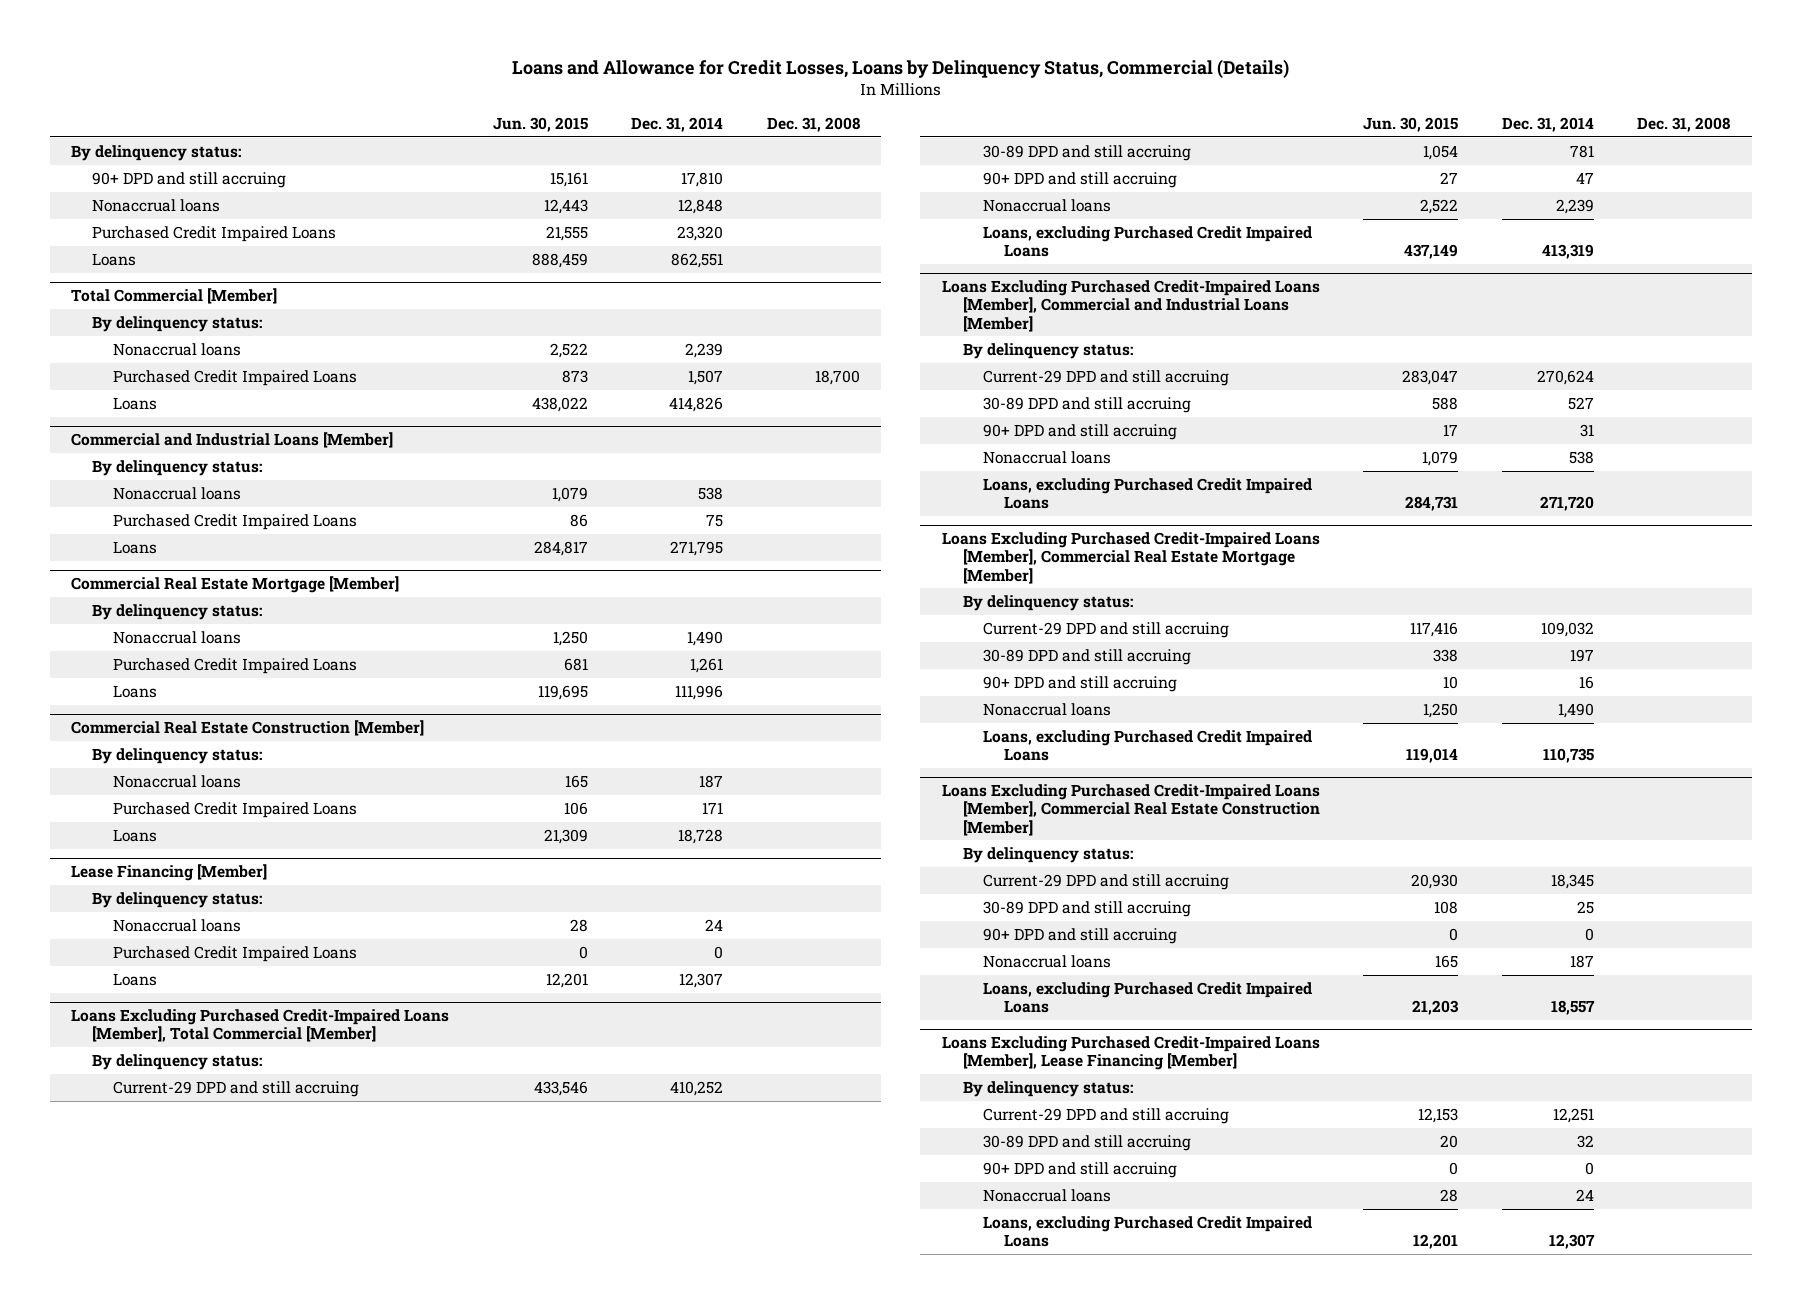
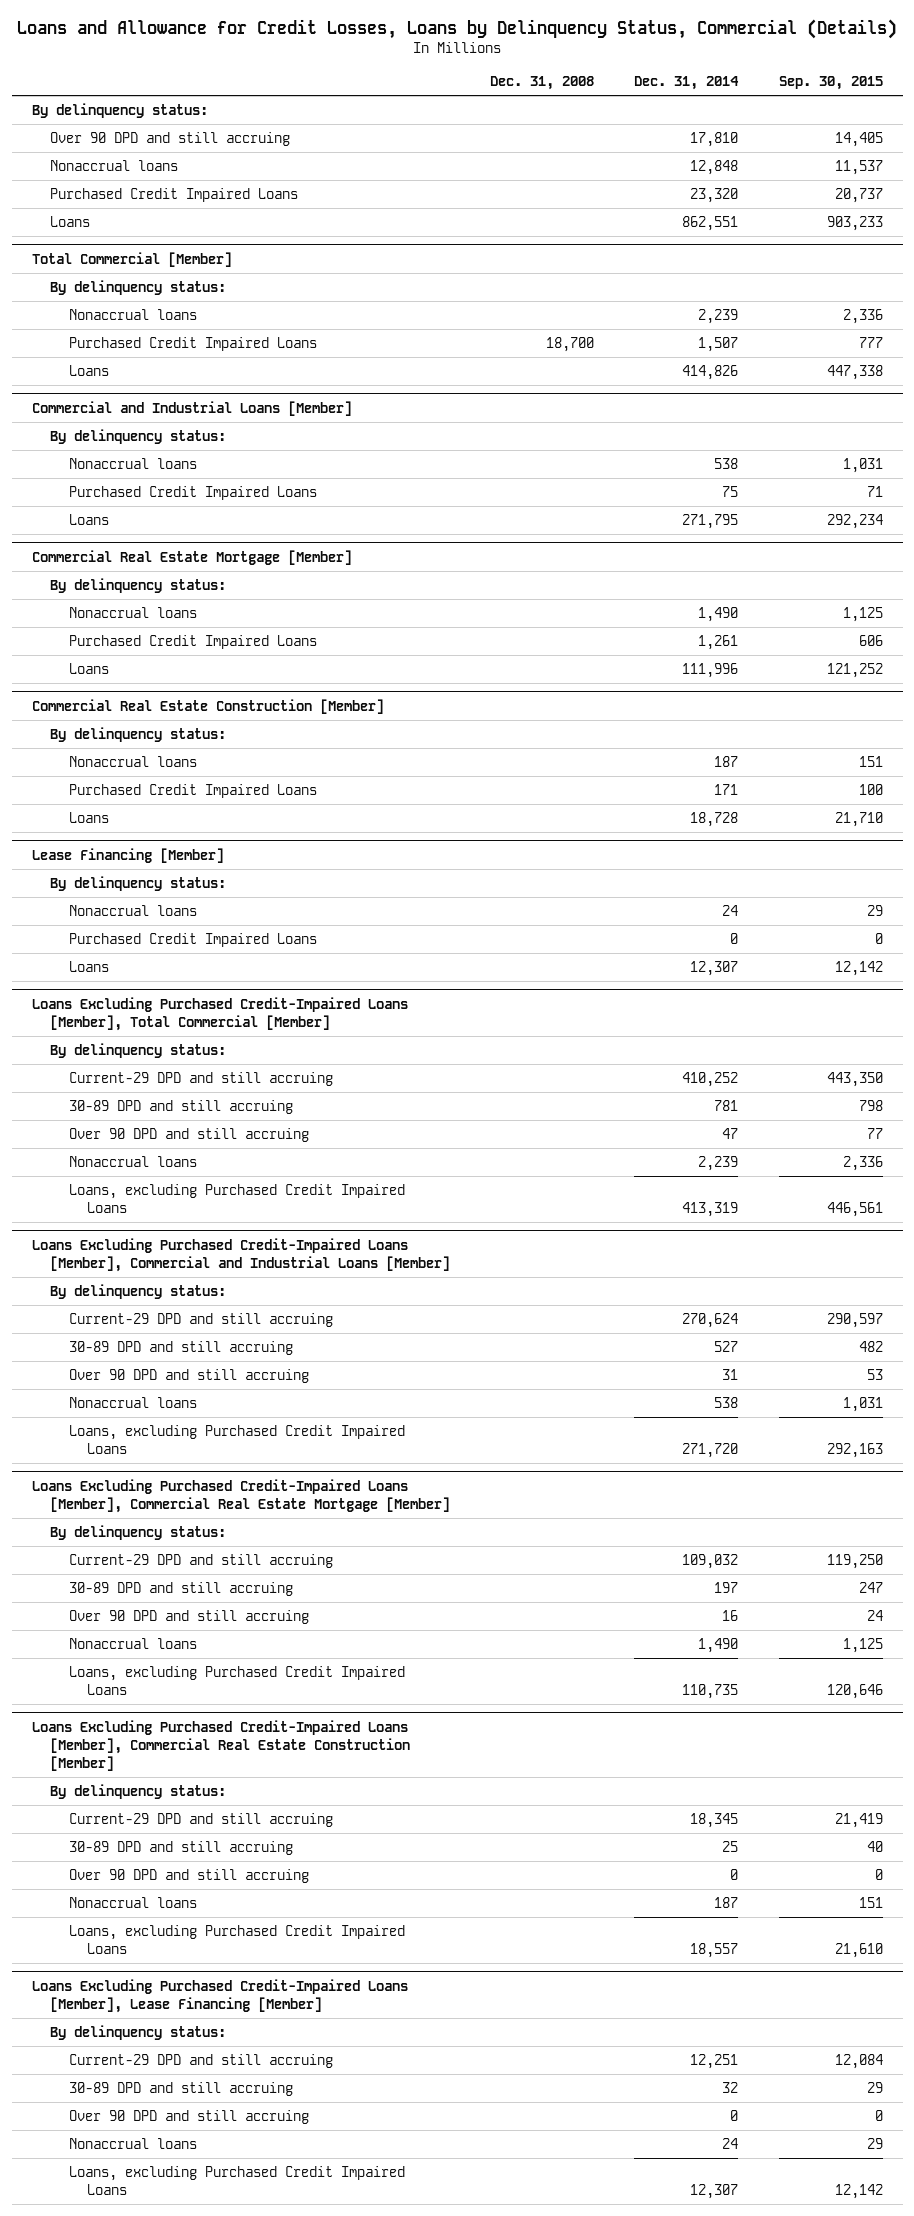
- | Jun. 30, 2015 | Dec. 31, 2014 | Dec. 31, 2008
+ | Dec. 31, 2008 | Dec. 31, 2014 | Sep. 30, 2015
- 90+ DPD and still accruing | 15,161 | 17,810 |
+ Over 90 DPD and still accruing | | 17,810 | 14,405
@ Loans Excluding Purchased Credit-Impaired Loans [Member], Total Commercial [Member]
- 90+ DPD and still accruing | 27 | 47 |
+ Over 90 DPD and still accruing | | 47 | 77
@ Loans Excluding Purchased Credit-Impaired Loans [Member], Commercial and Industrial Loans [Member]
- 90+ DPD and still accruing | 17 | 31 |
+ Over 90 DPD and still accruing | | 31 | 53
@ Loans Excluding Purchased Credit-Impaired Loans [Member], Commercial Real Estate Mortgage [Member]
- 90+ DPD and still accruing | 10 | 16 |
+ Over 90 DPD and still accruing | | 16 | 24
@ Loans Excluding Purchased Credit-Impaired Loans [Member], Commercial Real Estate Construction [Member]
- 90+ DPD and still accruing | 0 | 0 |
+ Over 90 DPD and still accruing | | 0 | 0
@ Loans Excluding Purchased Credit-Impaired Loans [Member], Lease Financing [Member]
- 90+ DPD and still accruing | 0 | 0 |
+ Over 90 DPD and still accruing | | 0 | 0

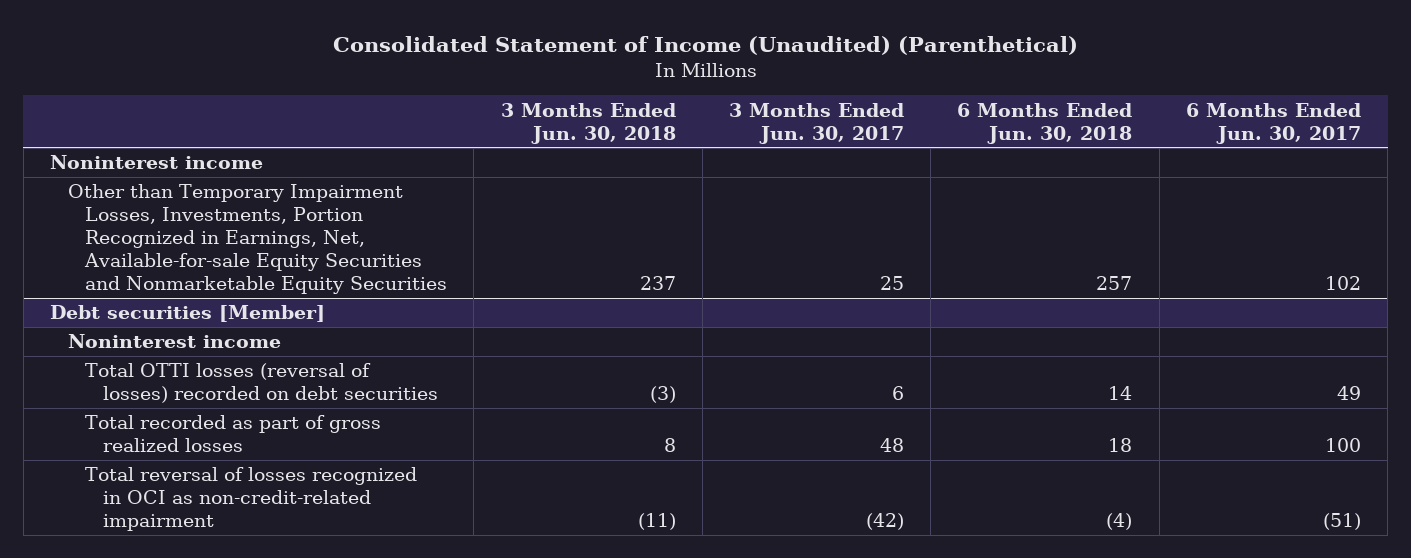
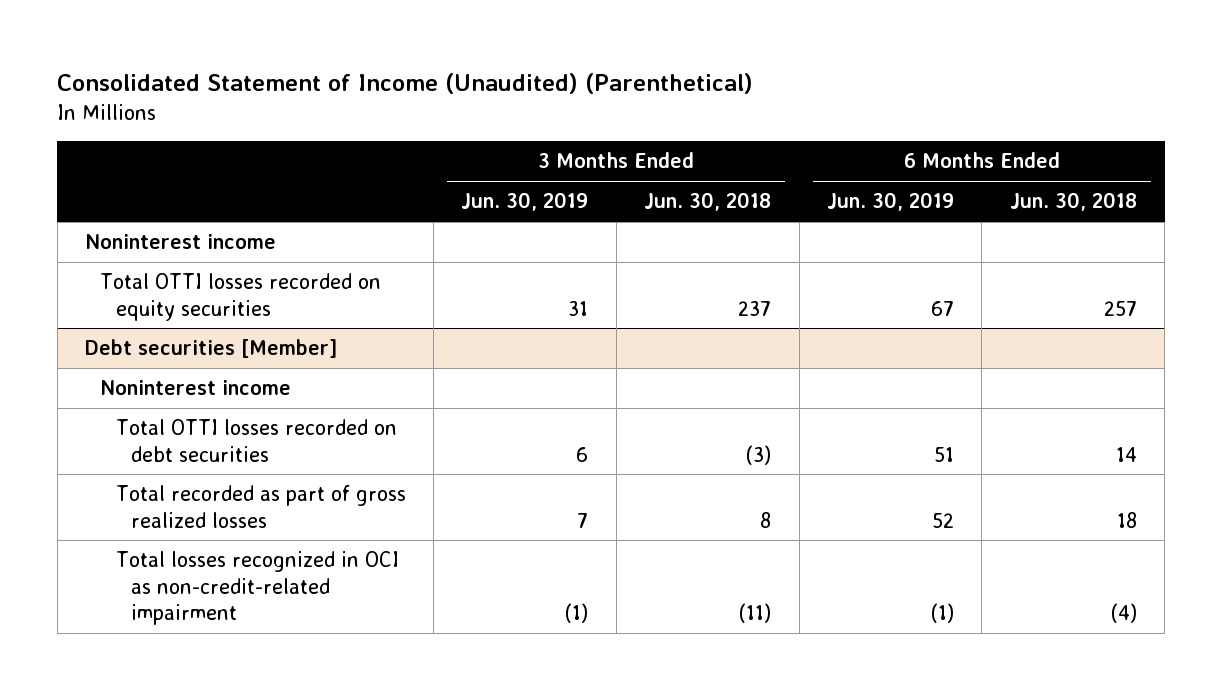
- | 3 Months Ended Jun. 30, 2018 | 3 Months Ended Jun. 30, 2017 | 6 Months Ended Jun. 30, 2018 | 6 Months Ended Jun. 30, 2017
+ | 3 Months Ended Jun. 30, 2019 | 3 Months Ended Jun. 30, 2018 | 6 Months Ended Jun. 30, 2019 | 6 Months Ended Jun. 30, 2018
- Other than Temporary Impairment Losses, Investments, Portion Recognized in Earnings, Net, Available-for-sale Equity Securities and Nonmarketable Equity Securities | 237 | 25 | 257 | 102
+ Total OTTI losses recorded on equity securities | 31 | 237 | 67 | 257
@ Debt securities [Member]
- Total OTTI losses (reversal of losses) recorded on debt securities | (3) | 6 | 14 | 49
+ Total OTTI losses recorded on debt securities | 6 | (3) | 51 | 14
- Total reversal of losses recognized in OCI as non-credit-related impairment | (11) | (42) | (4) | (51)
+ Total losses recognized in OCI as non-credit-related impairment | (1) | (11) | (1) | (4)

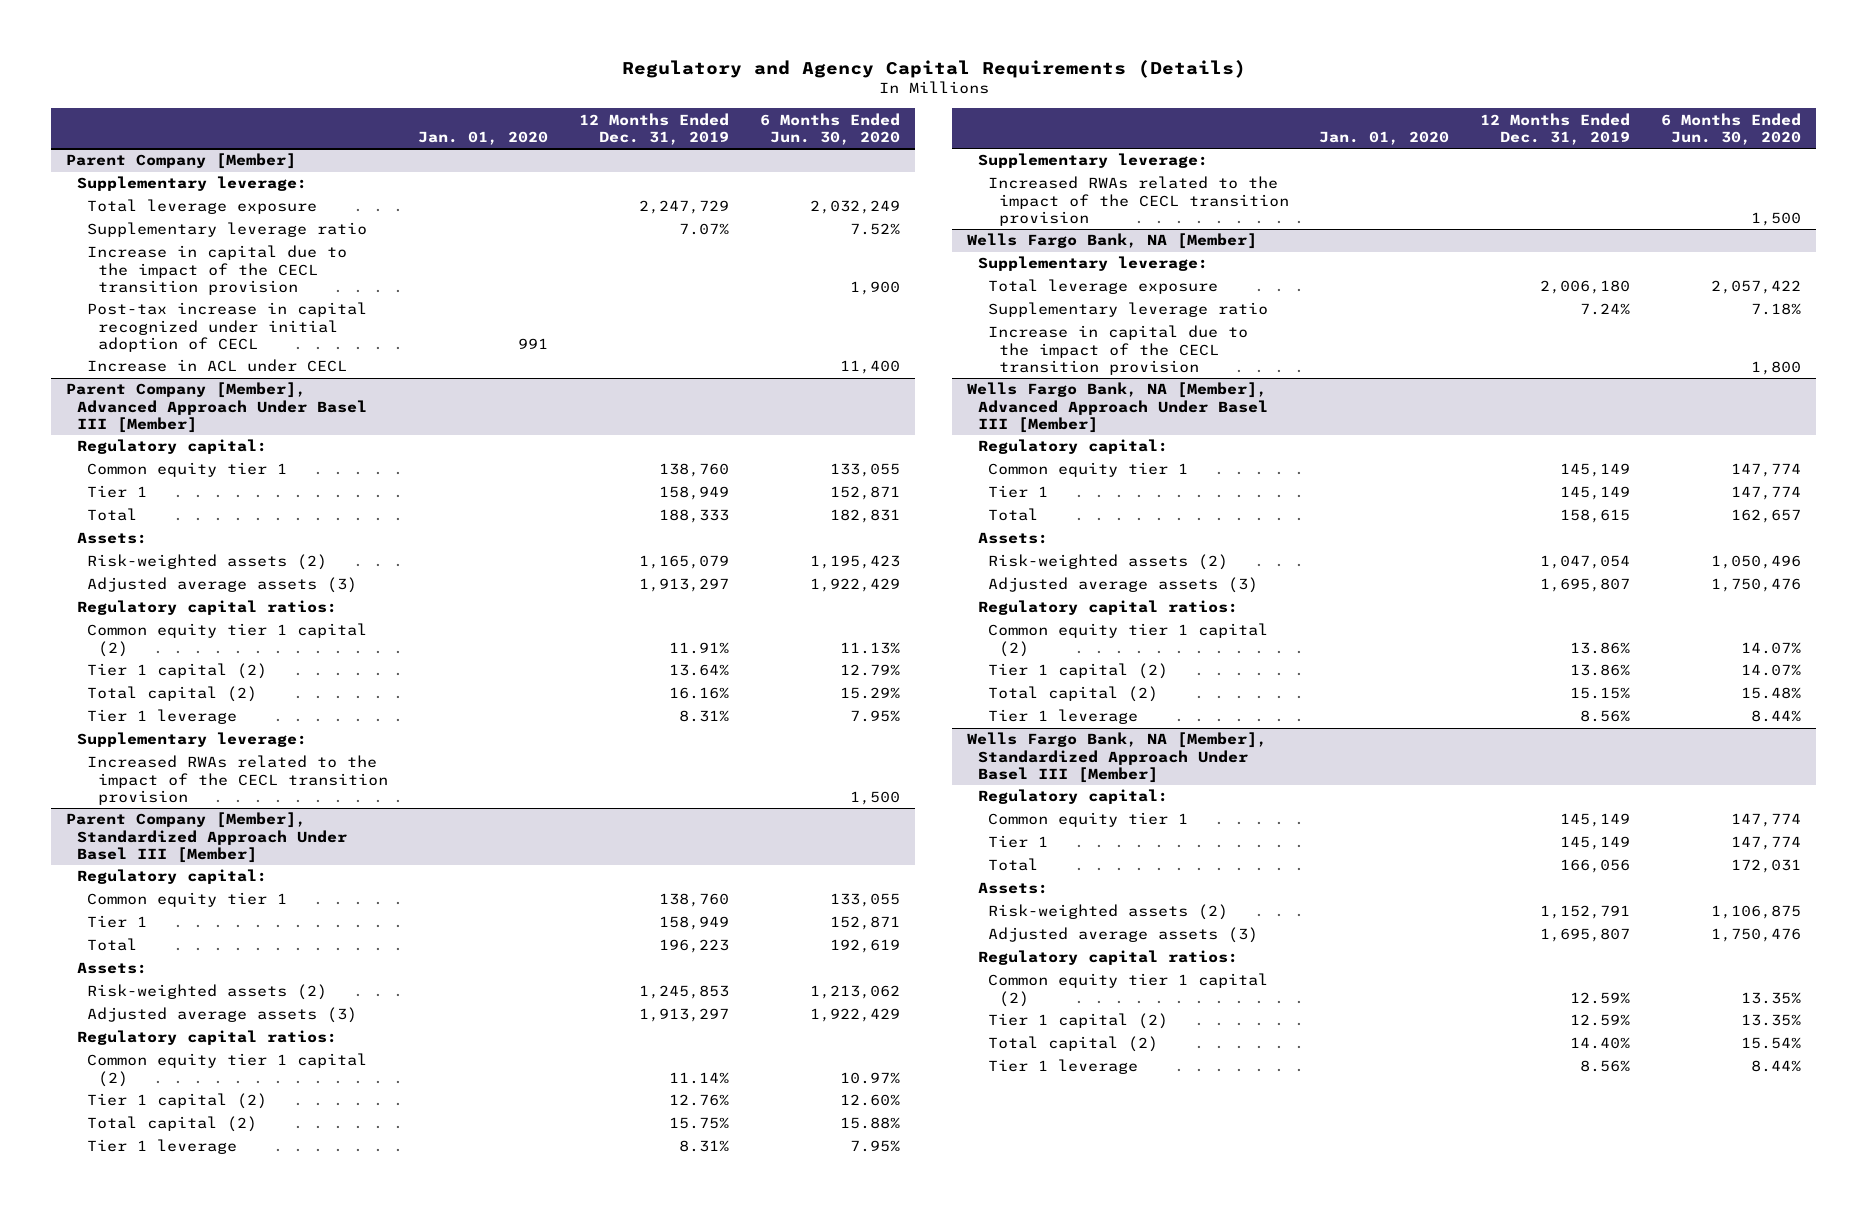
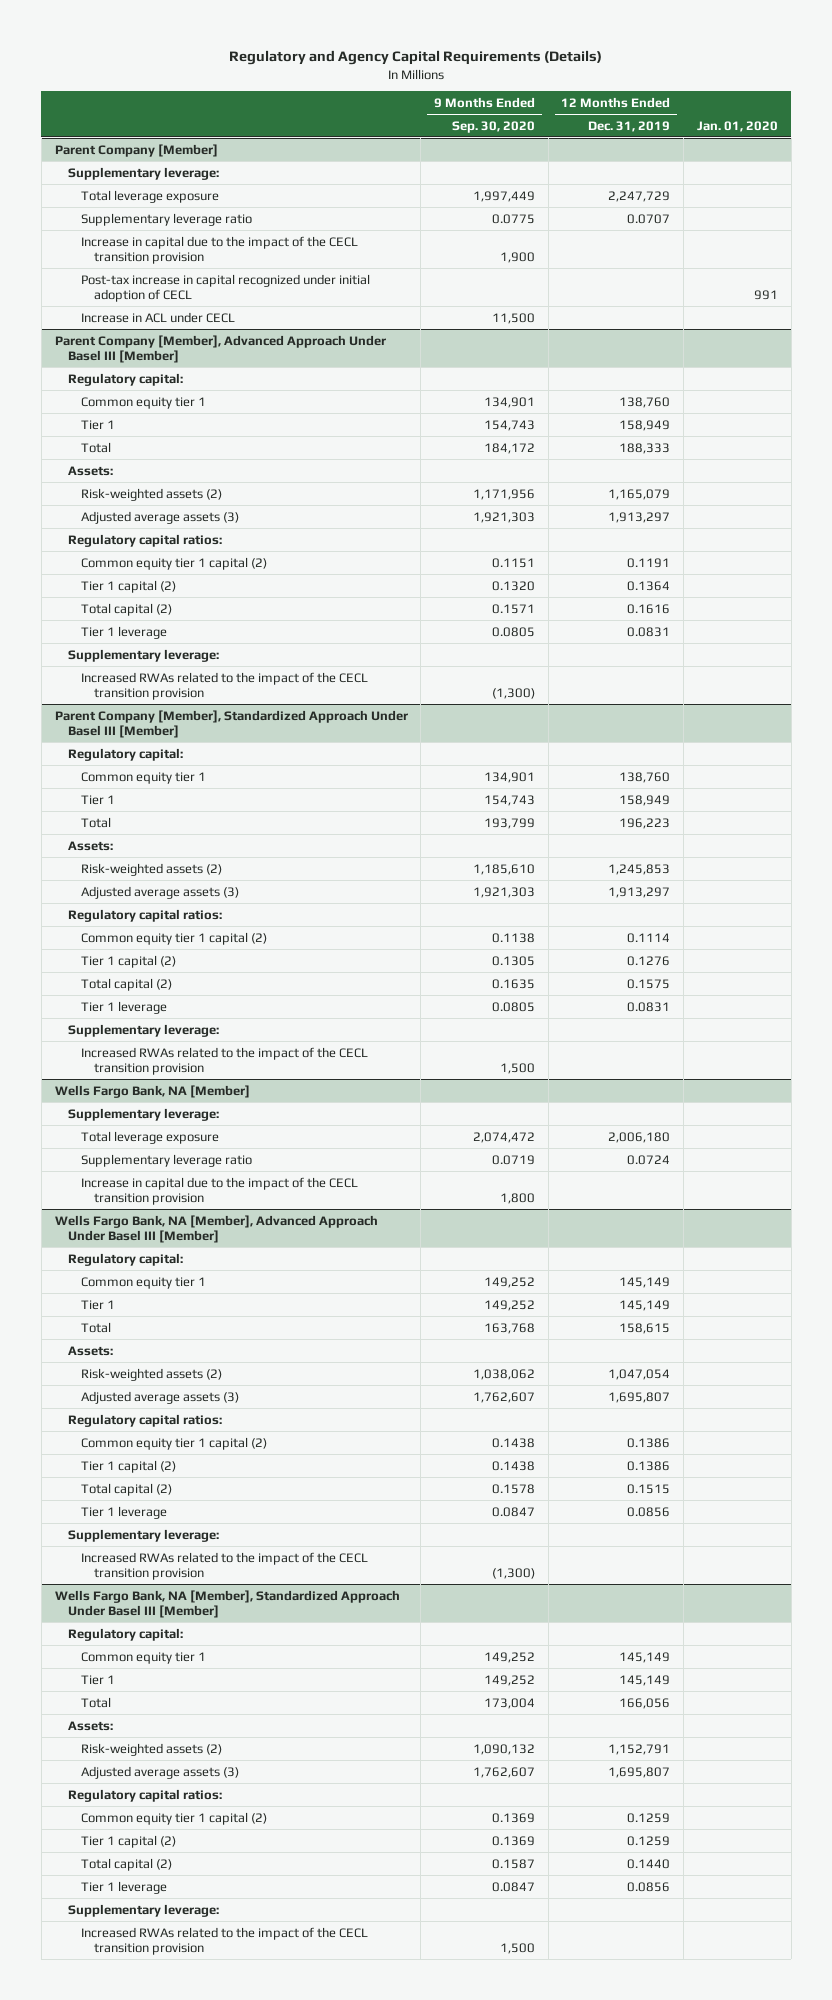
- | Jan. 01, 2020 | 12 Months Ended Dec. 31, 2019 | 6 Months Ended Jun. 30, 2020
+ | 9 Months Ended Sep. 30, 2020 | 12 Months Ended Dec. 31, 2019 | Jan. 01, 2020
@ Parent Company [Member]
- Supplementary leverage ratio | | 7.07% | 7.52%
+ Supplementary leverage ratio | 0.0775 | 0.0707 |
@ Parent Company [Member], Advanced Approach Under Basel III [Member]
- Common equity tier 1 capital (2) | | 11.91% | 11.13%
- Tier 1 capital (2) | | 13.64% | 12.79%
- Total capital (2) | | 16.16% | 15.29%
- Tier 1 leverage | | 8.31% | 7.95%
+ Common equity tier 1 capital (2) | 0.1151 | 0.1191 |
+ Tier 1 capital (2) | 0.1320 | 0.1364 |
+ Total capital (2) | 0.1571 | 0.1616 |
+ Tier 1 leverage | 0.0805 | 0.0831 |
@ Parent Company [Member], Standardized Approach Under Basel III [Member]
- Common equity tier 1 capital (2) | | 11.14% | 10.97%
- Tier 1 capital (2) | | 12.76% | 12.60%
- Total capital (2) | | 15.75% | 15.88%
- Tier 1 leverage | | 8.31% | 7.95%
+ Common equity tier 1 capital (2) | 0.1138 | 0.1114 |
+ Tier 1 capital (2) | 0.1305 | 0.1276 |
+ Total capital (2) | 0.1635 | 0.1575 |
+ Tier 1 leverage | 0.0805 | 0.0831 |
@ Wells Fargo Bank, NA [Member]
- Supplementary leverage ratio | | 7.24% | 7.18%
+ Supplementary leverage ratio | 0.0719 | 0.0724 |
@ Wells Fargo Bank, NA [Member], Advanced Approach Under Basel III [Member]
- Common equity tier 1 capital (2) | | 13.86% | 14.07%
- Tier 1 capital (2) | | 13.86% | 14.07%
- Total capital (2) | | 15.15% | 15.48%
- Tier 1 leverage | | 8.56% | 8.44%
+ Common equity tier 1 capital (2) | 0.1438 | 0.1386 |
+ Tier 1 capital (2) | 0.1438 | 0.1386 |
+ Total capital (2) | 0.1578 | 0.1515 |
+ Tier 1 leverage | 0.0847 | 0.0856 |
+ Supplementary leverage:
+ Increased RWAs related to the impact of the CECL transition provision | (1,300) | |
@ Wells Fargo Bank, NA [Member], Standardized Approach Under Basel III [Member]
- Common equity tier 1 capital (2) | | 12.59% | 13.35%
- Tier 1 capital (2) | | 12.59% | 13.35%
- Total capital (2) | | 14.40% | 15.54%
- Tier 1 leverage | | 8.56% | 8.44%
+ Common equity tier 1 capital (2) | 0.1369 | 0.1259 |
+ Tier 1 capital (2) | 0.1369 | 0.1259 |
+ Total capital (2) | 0.1587 | 0.1440 |
+ Tier 1 leverage | 0.0847 | 0.0856 |
+ Supplementary leverage:
+ Increased RWAs related to the impact of the CECL transition provision | 1,500 | |

